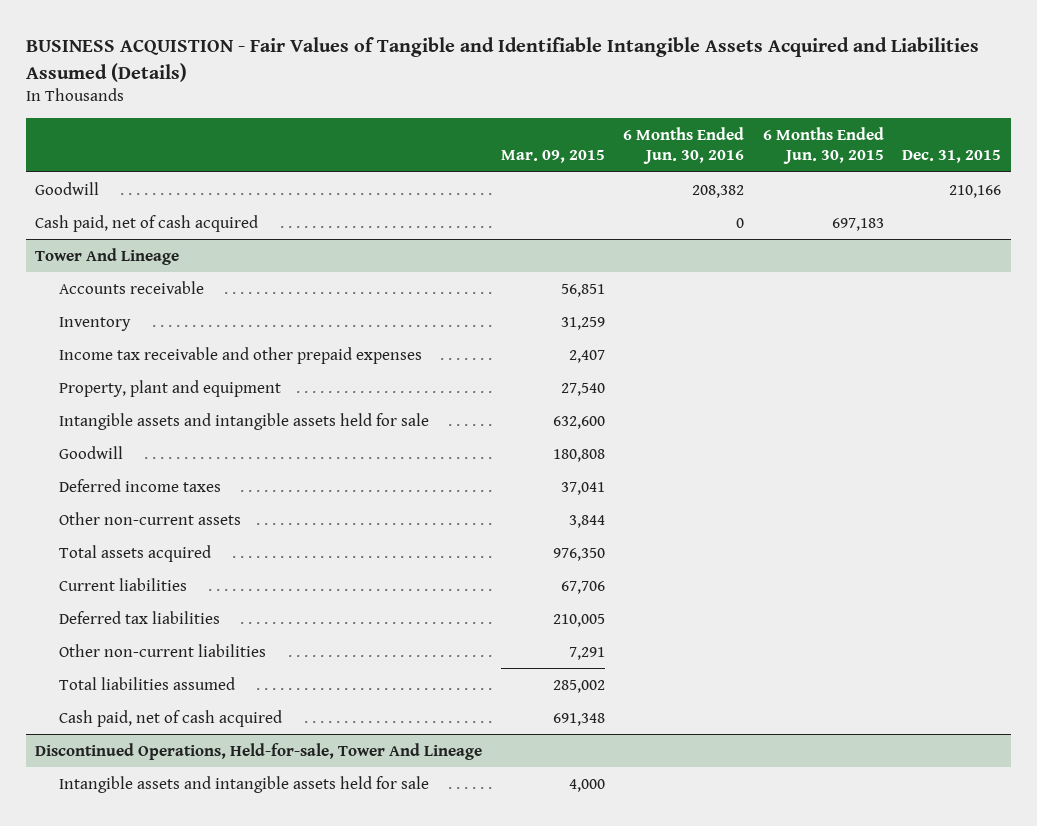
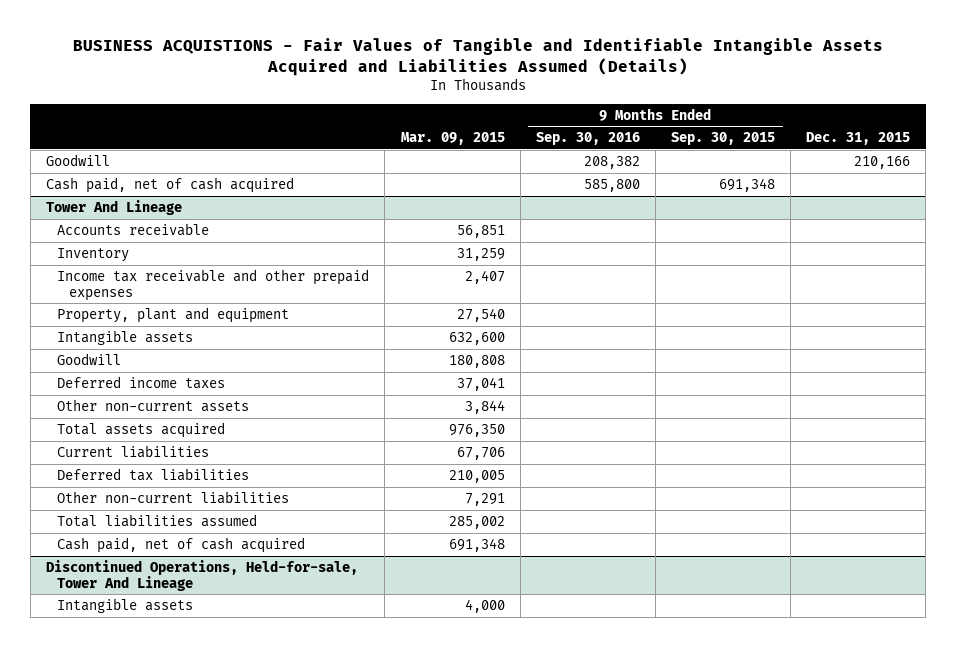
- BUSINESS ACQUISTION - Fair Values of Tangible and Identifiable Intangible Assets Acquired and Liabilities Assumed (Details)
+ BUSINESS ACQUISTIONS - Fair Values of Tangible and Identifiable Intangible Assets Acquired and Liabilities Assumed (Details)
- | Mar. 09, 2015 | 6 Months Ended Jun. 30, 2016 | 6 Months Ended Jun. 30, 2015 | Dec. 31, 2015
+ | Mar. 09, 2015 | 9 Months Ended Sep. 30, 2016 | 9 Months Ended Sep. 30, 2015 | Dec. 31, 2015
@ Tower And Lineage
- Intangible assets and intangible assets held for sale | 632,600 | | |
+ Intangible assets | 632,600 | | |
@ Discontinued Operations, Held-for-sale, Tower And Lineage
- Intangible assets and intangible assets held for sale | 4,000 | | |
+ Intangible assets | 4,000 | | |

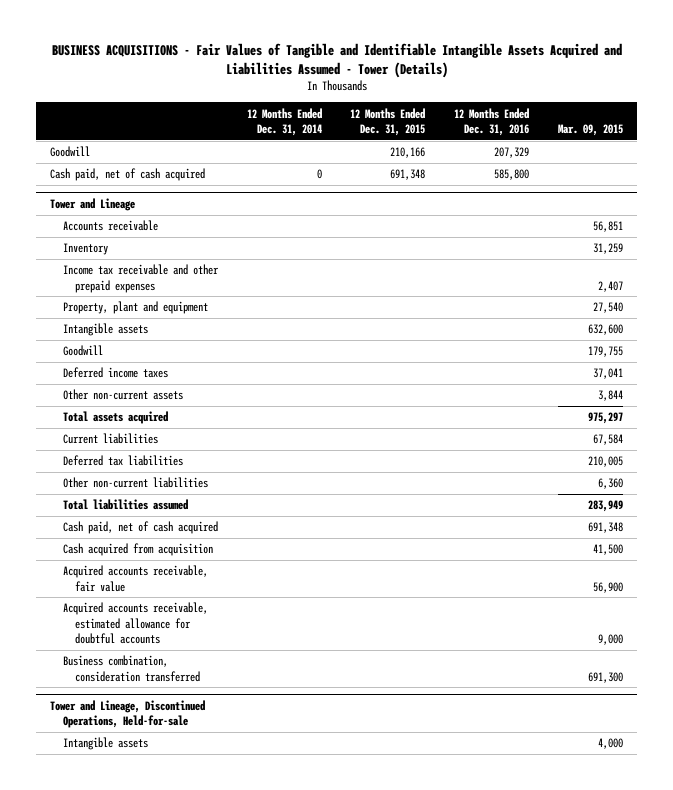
- BUSINESS ACQUISTIONS - Fair Values of Tangible and Identifiable Intangible Assets Acquired and Liabilities Assumed (Details)
+ BUSINESS ACQUISITIONS - Fair Values of Tangible and Identifiable Intangible Assets Acquired and Liabilities Assumed - Tower (Details)
- | Mar. 09, 2015 | 9 Months Ended Sep. 30, 2016 | 9 Months Ended Sep. 30, 2015 | Dec. 31, 2015
+ | 12 Months Ended Dec. 31, 2014 | 12 Months Ended Dec. 31, 2015 | 12 Months Ended Dec. 31, 2016 | Mar. 09, 2015
- Tower And Lineage
+ Tower and Lineage
- Goodwill | 180,808 | | |
+ Goodwill | | | | 179,755
- Total assets acquired | 976,350 | | |
- Current liabilities | 67,706 | | |
+ Total assets acquired | | | | 975,297
+ Current liabilities | | | | 67,584
- Other non-current liabilities | 7,291 | | |
- Total liabilities assumed | 285,002 | | |
+ Other non-current liabilities | | | | 6,360
+ Total liabilities assumed | | | | 283,949
- Discontinued Operations, Held-for-sale, Tower And Lineage
+ Cash acquired from acquisition | | | | 41,500
+ Acquired accounts receivable, fair value | | | | 56,900
+ Acquired accounts receivable, estimated allowance for doubtful accounts | | | | 9,000
+ Business combination, consideration transferred | | | | 691,300
+ Tower and Lineage, Discontinued Operations, Held-for-sale

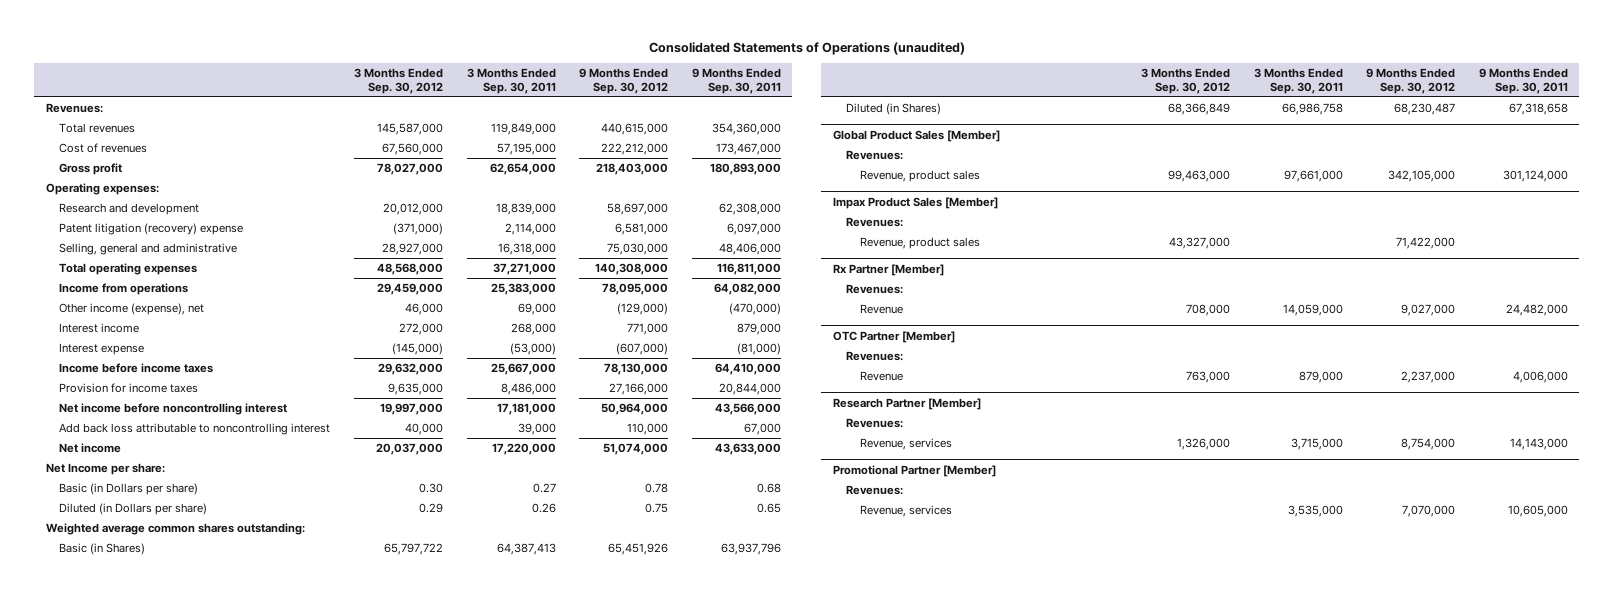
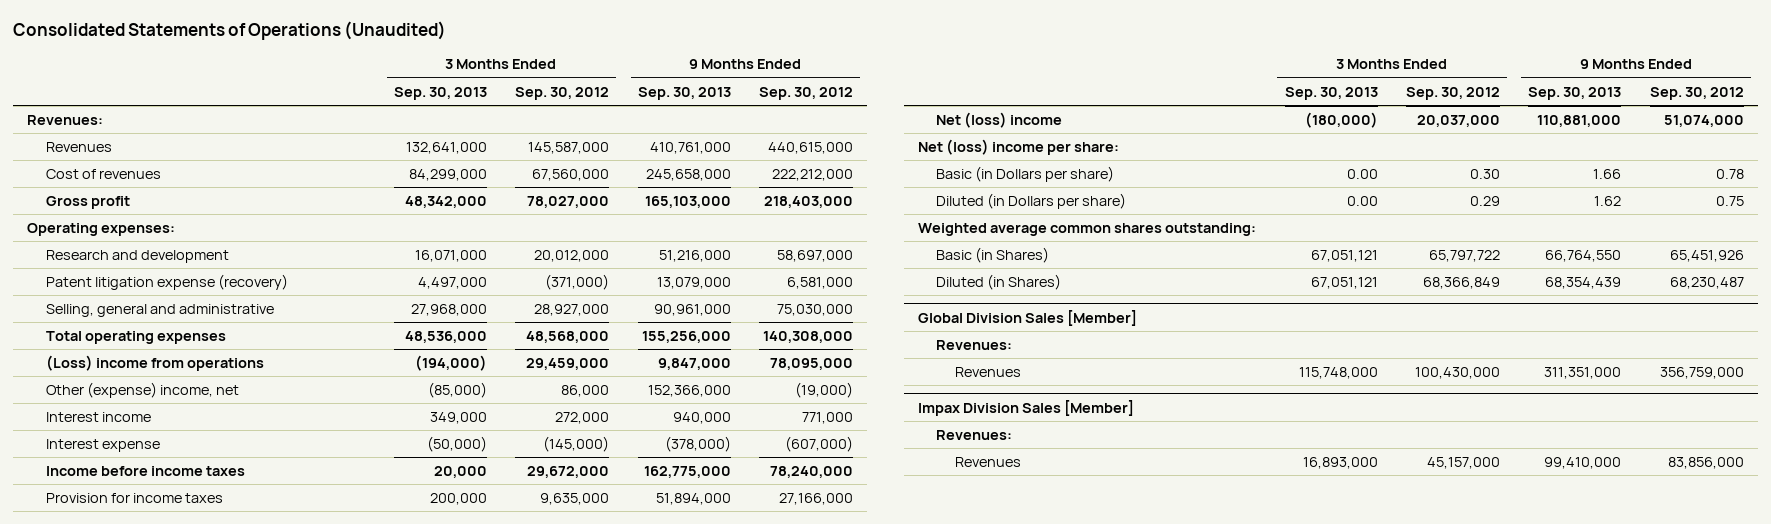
- Consolidated Statements of Operations (unaudited)
+ Consolidated Statements of Operations (Unaudited)
- | 3 Months Ended Sep. 30, 2012 | 3 Months Ended Sep. 30, 2011 | 9 Months Ended Sep. 30, 2012 | 9 Months Ended Sep. 30, 2011
+ | 3 Months Ended Sep. 30, 2013 | 3 Months Ended Sep. 30, 2012 | 9 Months Ended Sep. 30, 2013 | 9 Months Ended Sep. 30, 2012
- Total revenues | 145,587,000 | 119,849,000 | 440,615,000 | 354,360,000
+ Revenues | 132,641,000 | 145,587,000 | 410,761,000 | 440,615,000
- Patent litigation (recovery) expense | (371,000) | 2,114,000 | 6,581,000 | 6,097,000
+ Patent litigation expense (recovery) | 4,497,000 | (371,000) | 13,079,000 | 6,581,000
- Income from operations | 29,459,000 | 25,383,000 | 78,095,000 | 64,082,000
- Other income (expense), net | 46,000 | 69,000 | (129,000) | (470,000)
+ (Loss) income from operations | (194,000) | 29,459,000 | 9,847,000 | 78,095,000
+ Other (expense) income, net | (85,000) | 86,000 | 152,366,000 | (19,000)
- Income before income taxes | 29,632,000 | 25,667,000 | 78,130,000 | 64,410,000
+ Income before income taxes | 20,000 | 29,672,000 | 162,775,000 | 78,240,000
- Net income before noncontrolling interest | 19,997,000 | 17,181,000 | 50,964,000 | 43,566,000
- Add back loss attributable to noncontrolling interest | 40,000 | 39,000 | 110,000 | 67,000
- Net income | 20,037,000 | 17,220,000 | 51,074,000 | 43,633,000
- Net Income per share:
+ Net (loss) income | (180,000) | 20,037,000 | 110,881,000 | 51,074,000
+ Net (loss) income per share:
- Global Product Sales [Member]
- Revenues:
- Revenue, product sales | 99,463,000 | 97,661,000 | 342,105,000 | 301,124,000
- Impax Product Sales [Member]
- Revenues:
- Revenue, product sales | 43,327,000 | | 71,422,000 |
- Rx Partner [Member]
- Revenues:
- Revenue | 708,000 | 14,059,000 | 9,027,000 | 24,482,000
- OTC Partner [Member]
- Revenues:
- Revenue | 763,000 | 879,000 | 2,237,000 | 4,006,000
- Research Partner [Member]
+ Global Division Sales [Member]
- Revenue, services | 1,326,000 | 3,715,000 | 8,754,000 | 14,143,000
- Promotional Partner [Member]
+ Revenues | 115,748,000 | 100,430,000 | 311,351,000 | 356,759,000
+ Impax Division Sales [Member]
- Revenue, services | | 3,535,000 | 7,070,000 | 10,605,000
+ Revenues | 16,893,000 | 45,157,000 | 99,410,000 | 83,856,000

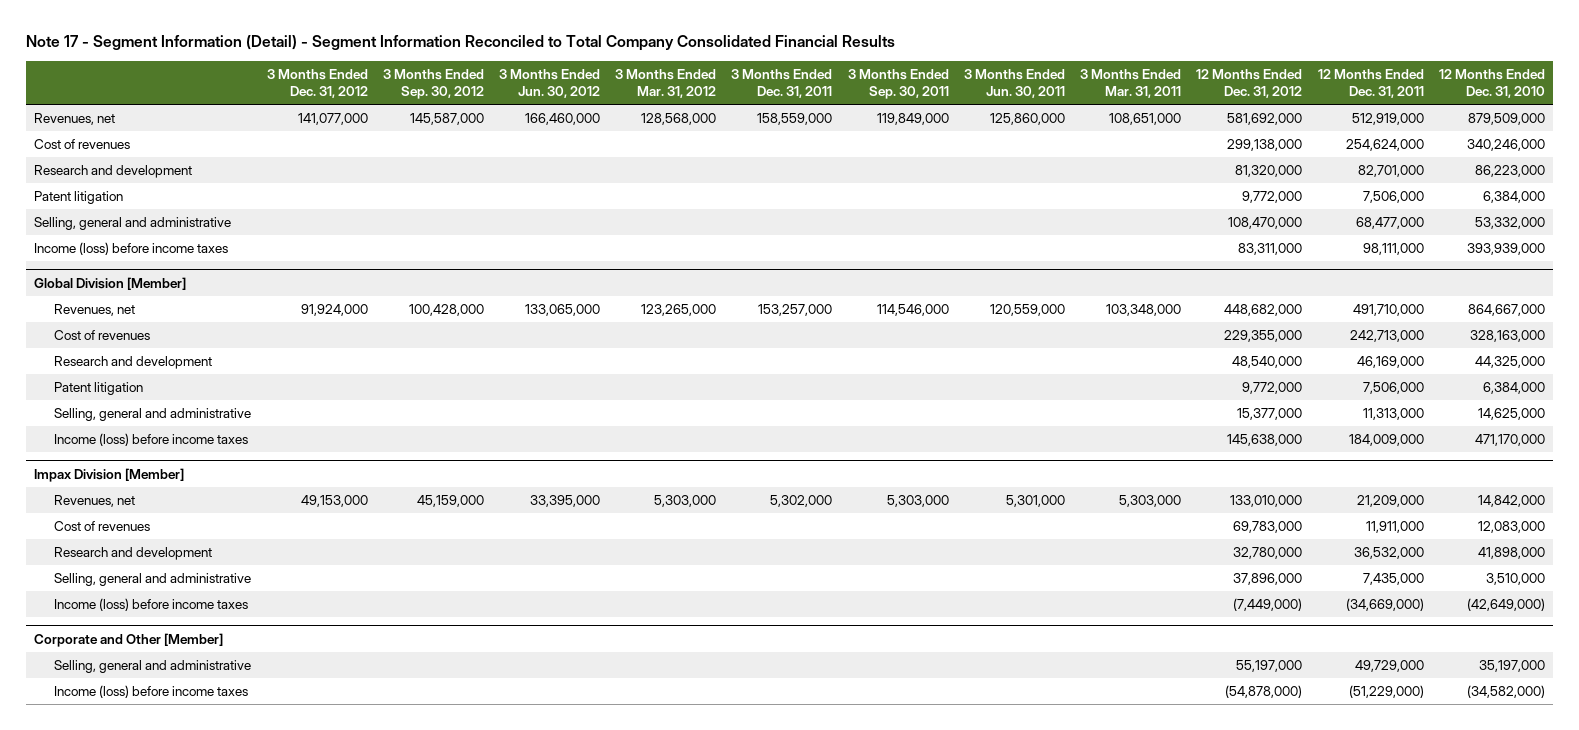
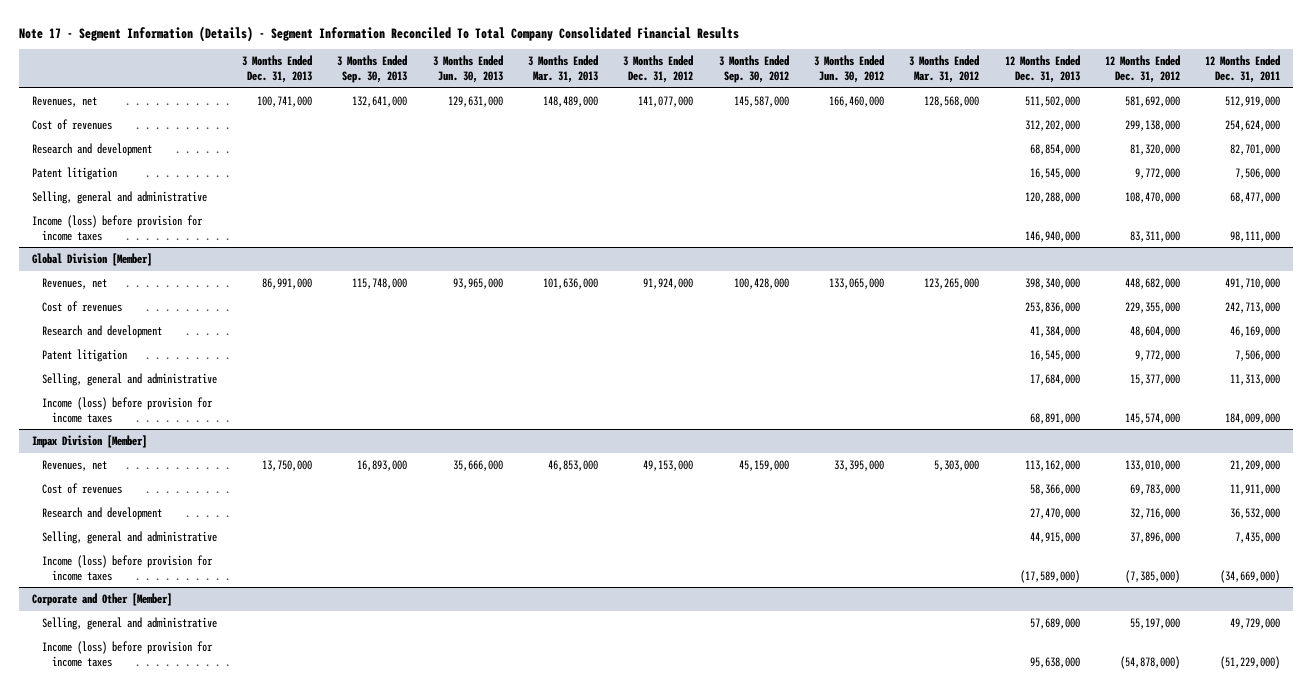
- Note 17 - Segment Information (Detail) - Segment Information Reconciled to Total Company Consolidated Financial Results
+ Note 17 - Segment Information (Details) - Segment Information Reconciled To Total Company Consolidated Financial Results
- | 3 Months Ended Dec. 31, 2012 | 3 Months Ended Sep. 30, 2012 | 3 Months Ended Jun. 30, 2012 | 3 Months Ended Mar. 31, 2012 | 3 Months Ended Dec. 31, 2011 | 3 Months Ended Sep. 30, 2011 | 3 Months Ended Jun. 30, 2011 | 3 Months Ended Mar. 31, 2011 | 12 Months Ended Dec. 31, 2012 | 12 Months Ended Dec. 31, 2011 | 12 Months Ended Dec. 31, 2010
+ | 3 Months Ended Dec. 31, 2013 | 3 Months Ended Sep. 30, 2013 | 3 Months Ended Jun. 30, 2013 | 3 Months Ended Mar. 31, 2013 | 3 Months Ended Dec. 31, 2012 | 3 Months Ended Sep. 30, 2012 | 3 Months Ended Jun. 30, 2012 | 3 Months Ended Mar. 31, 2012 | 12 Months Ended Dec. 31, 2013 | 12 Months Ended Dec. 31, 2012 | 12 Months Ended Dec. 31, 2011
- Income (loss) before income taxes | | | | | | | | | 83,311,000 | 98,111,000 | 393,939,000
+ Income (loss) before provision for income taxes | | | | | | | | | 146,940,000 | 83,311,000 | 98,111,000
@ Global Division [Member]
- Research and development | | | | | | | | | 48,540,000 | 46,169,000 | 44,325,000
+ Research and development | | | | | | | | | 41,384,000 | 48,604,000 | 46,169,000
- Income (loss) before income taxes | | | | | | | | | 145,638,000 | 184,009,000 | 471,170,000
+ Income (loss) before provision for income taxes | | | | | | | | | 68,891,000 | 145,574,000 | 184,009,000
@ Impax Division [Member]
- Research and development | | | | | | | | | 32,780,000 | 36,532,000 | 41,898,000
+ Research and development | | | | | | | | | 27,470,000 | 32,716,000 | 36,532,000
- Income (loss) before income taxes | | | | | | | | | (7,449,000) | (34,669,000) | (42,649,000)
+ Income (loss) before provision for income taxes | | | | | | | | | (17,589,000) | (7,385,000) | (34,669,000)
@ Corporate and Other [Member]
- Income (loss) before income taxes | | | | | | | | | (54,878,000) | (51,229,000) | (34,582,000)
+ Income (loss) before provision for income taxes | | | | | | | | | 95,638,000 | (54,878,000) | (51,229,000)

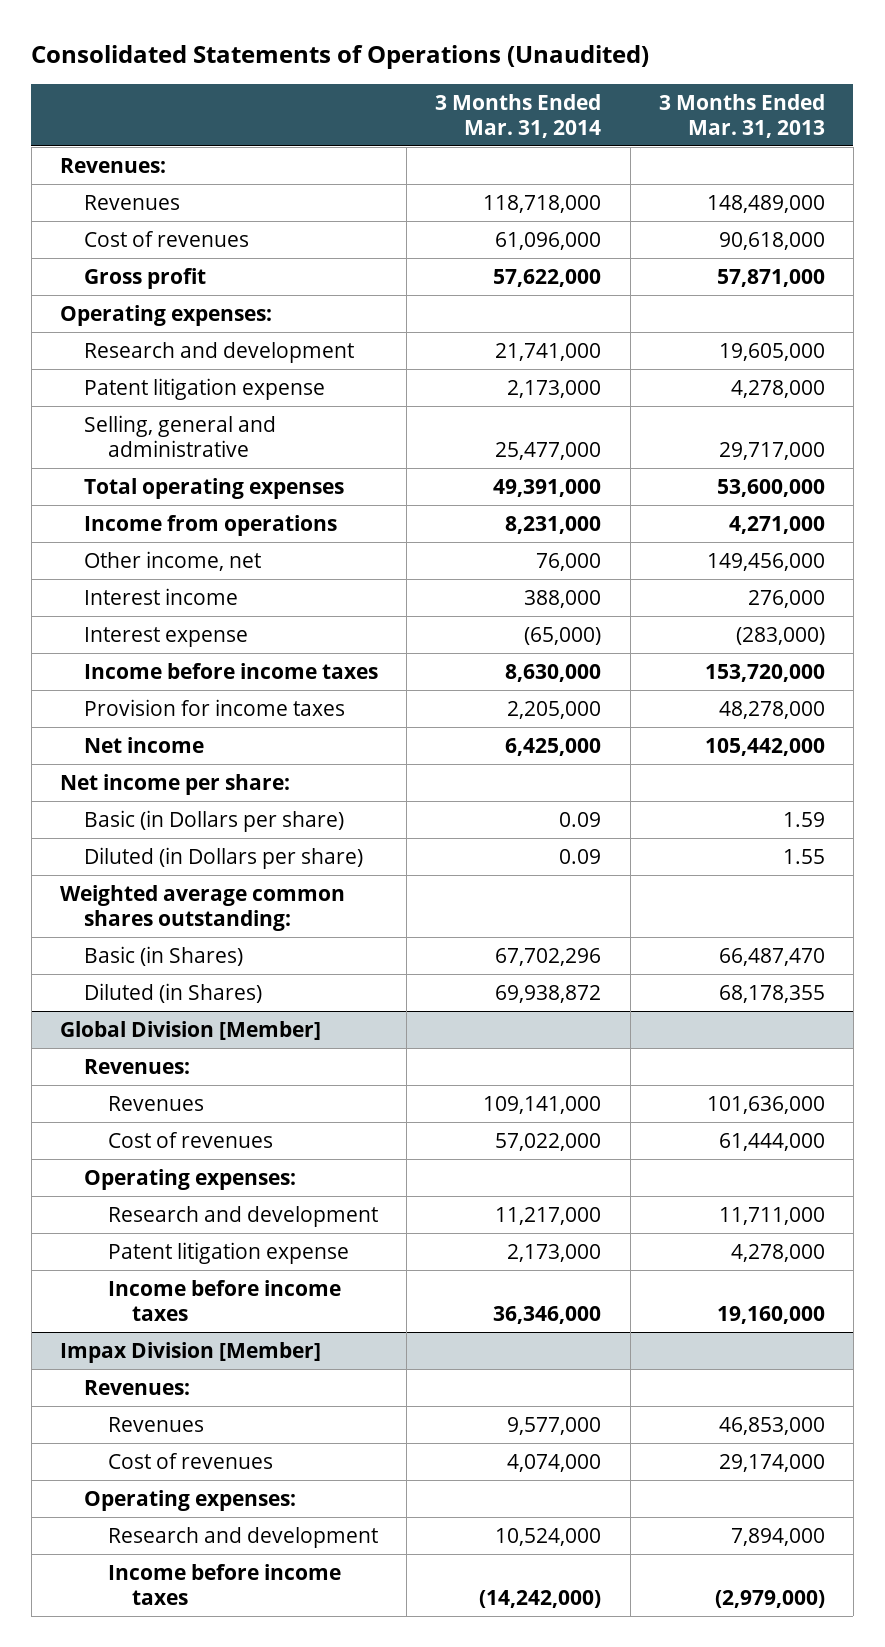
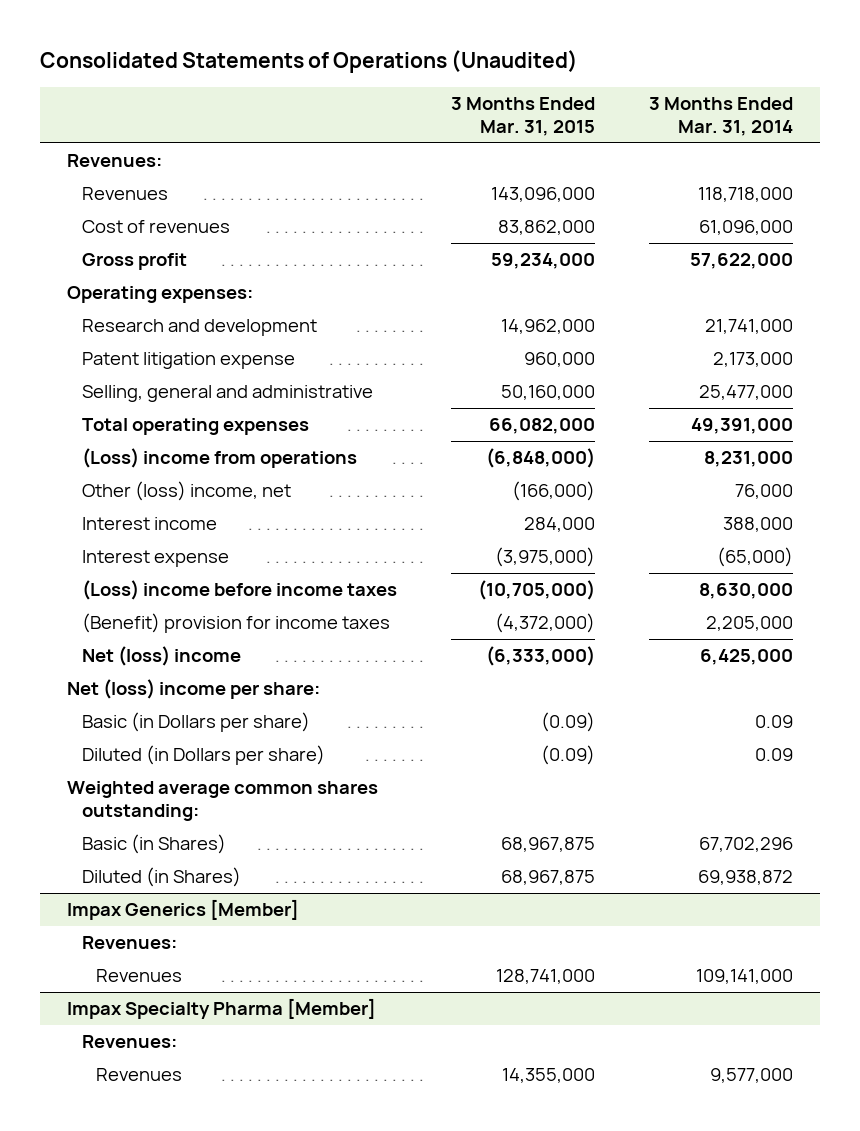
- | 3 Months Ended Mar. 31, 2014 | 3 Months Ended Mar. 31, 2013
+ | 3 Months Ended Mar. 31, 2015 | 3 Months Ended Mar. 31, 2014
- Income from operations | 8,231,000 | 4,271,000
- Other income, net | 76,000 | 149,456,000
+ (Loss) income from operations | (6,848,000) | 8,231,000
+ Other (loss) income, net | (166,000) | 76,000
- Income before income taxes | 8,630,000 | 153,720,000
- Provision for income taxes | 2,205,000 | 48,278,000
- Net income | 6,425,000 | 105,442,000
- Net income per share:
+ (Loss) income before income taxes | (10,705,000) | 8,630,000
+ (Benefit) provision for income taxes | (4,372,000) | 2,205,000
+ Net (loss) income | (6,333,000) | 6,425,000
+ Net (loss) income per share:
- Global Division [Member]
+ Impax Generics [Member]
- Cost of revenues | 57,022,000 | 61,444,000
- Operating expenses:
- Research and development | 11,217,000 | 11,711,000
- Patent litigation expense | 2,173,000 | 4,278,000
- Income before income taxes | 36,346,000 | 19,160,000
- Impax Division [Member]
+ Impax Specialty Pharma [Member]
- Cost of revenues | 4,074,000 | 29,174,000
- Operating expenses:
- Research and development | 10,524,000 | 7,894,000
- Income before income taxes | (14,242,000) | (2,979,000)

